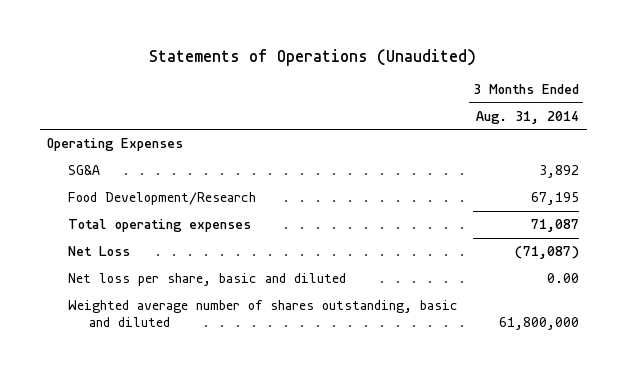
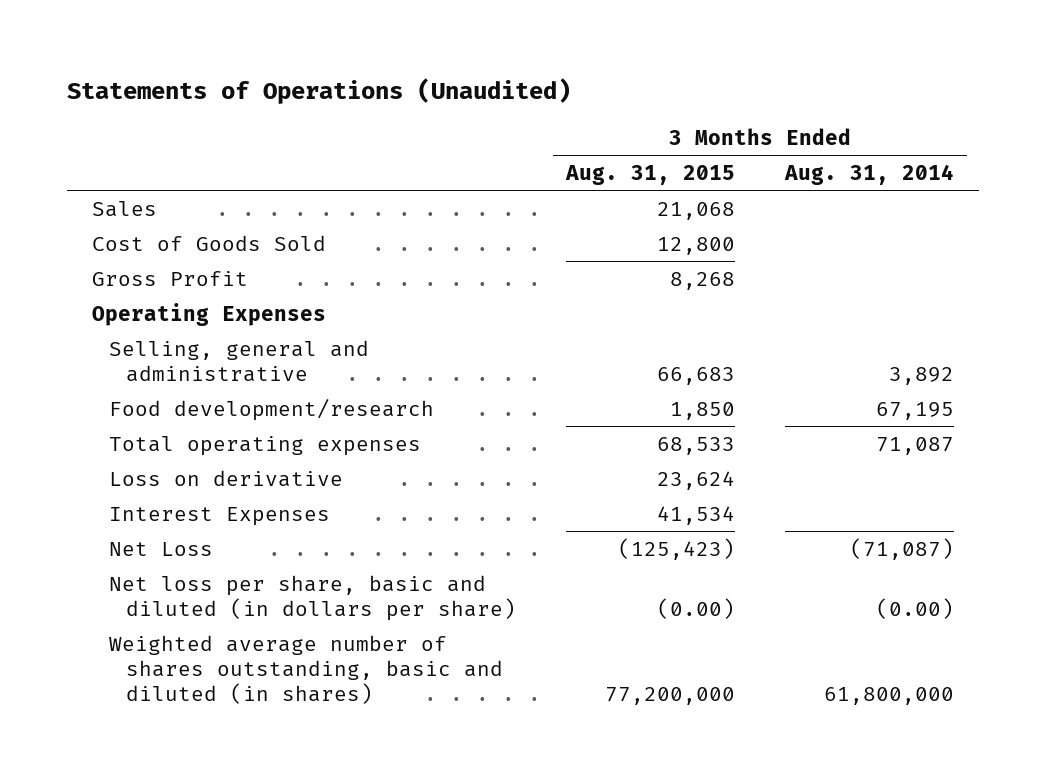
- | 3 Months Ended Aug. 31, 2014
+ | 3 Months Ended Aug. 31, 2015 | 3 Months Ended Aug. 31, 2014
+ Sales | 21,068 |
+ Cost of Goods Sold | 12,800 |
+ Gross Profit | 8,268 |
- SG&A | 3,892
- Food Development/Research | 67,195
+ Selling, general and administrative | 66,683 | 3,892
+ Food development/research | 1,850 | 67,195
+ Loss on derivative | 23,624 |
+ Interest Expenses | 41,534 |
- Net loss per share, basic and diluted | 0.00
- Weighted average number of shares outstanding, basic and diluted | 61,800,000
+ Net loss per share, basic and diluted (in dollars per share) | (0.00) | (0.00)
+ Weighted average number of shares outstanding, basic and diluted (in shares) | 77,200,000 | 61,800,000

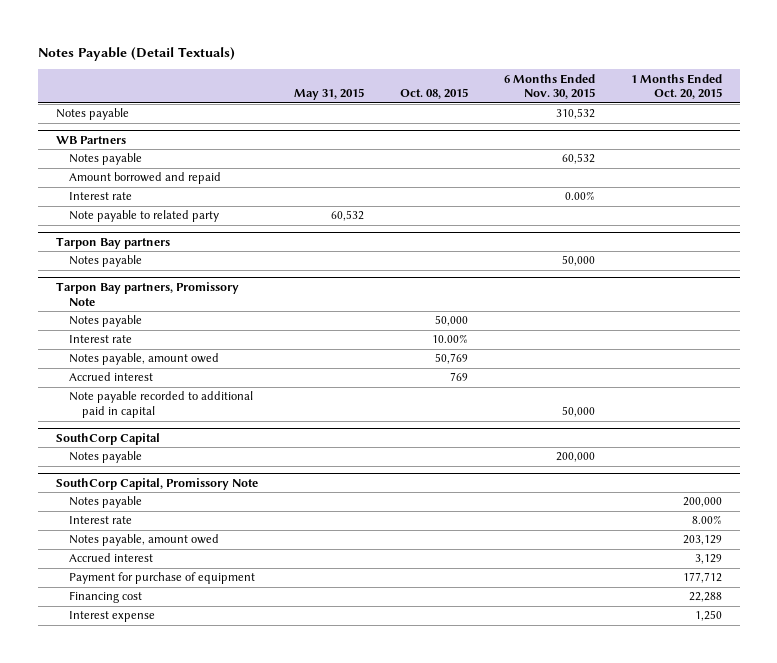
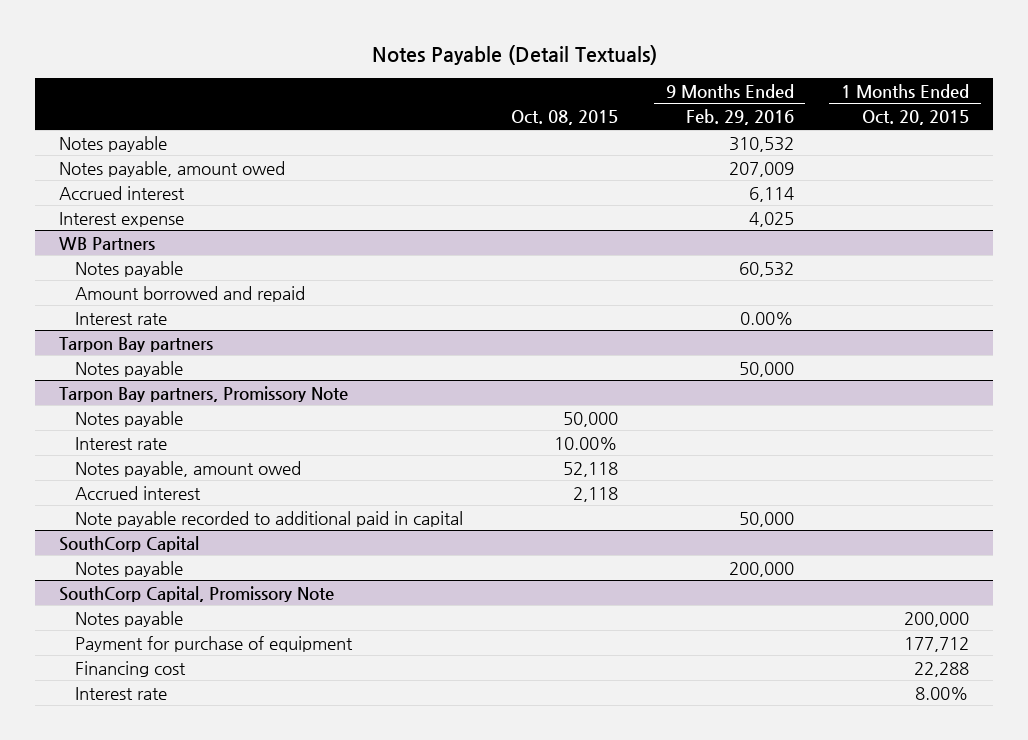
- | May 31, 2015 | Oct. 08, 2015 | 6 Months Ended Nov. 30, 2015 | 1 Months Ended Oct. 20, 2015
+ | Oct. 08, 2015 | 9 Months Ended Feb. 29, 2016 | 1 Months Ended Oct. 20, 2015
+ Notes payable, amount owed | | 207,009 |
+ Accrued interest | | 6,114 |
+ Interest expense | | 4,025 |
@ WB Partners
- Note payable to related party | 60,532 | | |
@ Tarpon Bay partners, Promissory Note
- Notes payable, amount owed | | 50,769 | |
- Accrued interest | | 769 | |
+ Notes payable, amount owed | 52,118 | |
+ Accrued interest | 2,118 | |
@ SouthCorp Capital, Promissory Note
- Notes payable, amount owed | | | | 203,129
- Accrued interest | | | | 3,129
- Interest expense | | | | 1,250
moved down: Interest rate | | | 8.00%

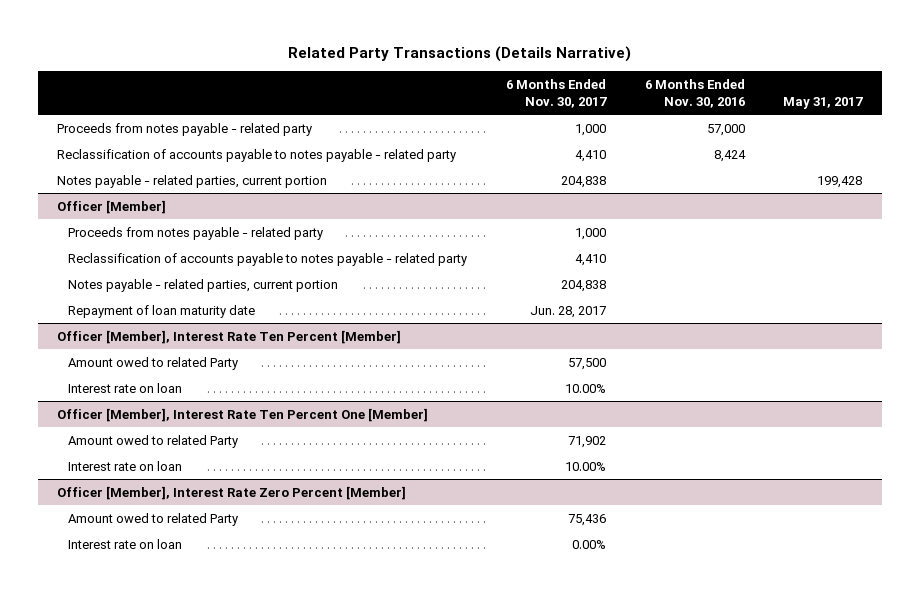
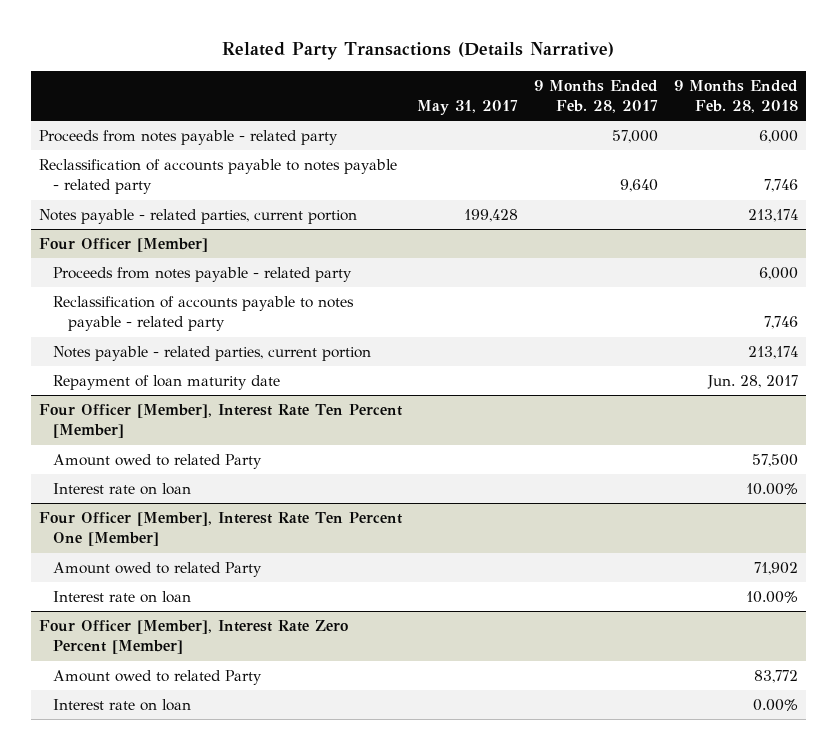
- | 6 Months Ended Nov. 30, 2017 | 6 Months Ended Nov. 30, 2016 | May 31, 2017
+ | May 31, 2017 | 9 Months Ended Feb. 28, 2017 | 9 Months Ended Feb. 28, 2018
- Officer [Member]
+ Four Officer [Member]
- Officer [Member], Interest Rate Ten Percent [Member]
+ Four Officer [Member], Interest Rate Ten Percent [Member]
- Officer [Member], Interest Rate Ten Percent One [Member]
+ Four Officer [Member], Interest Rate Ten Percent One [Member]
- Officer [Member], Interest Rate Zero Percent [Member]
+ Four Officer [Member], Interest Rate Zero Percent [Member]

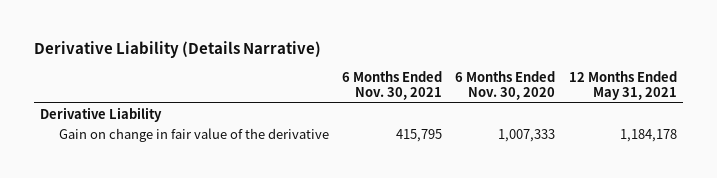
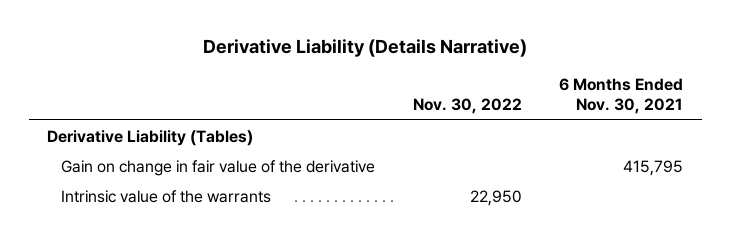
- | 6 Months Ended Nov. 30, 2021 | 6 Months Ended Nov. 30, 2020 | 12 Months Ended May 31, 2021
+ | Nov. 30, 2022 | 6 Months Ended Nov. 30, 2021
- Derivative Liability
+ Derivative Liability (Tables)
+ Intrinsic value of the warrants | 22,950 |

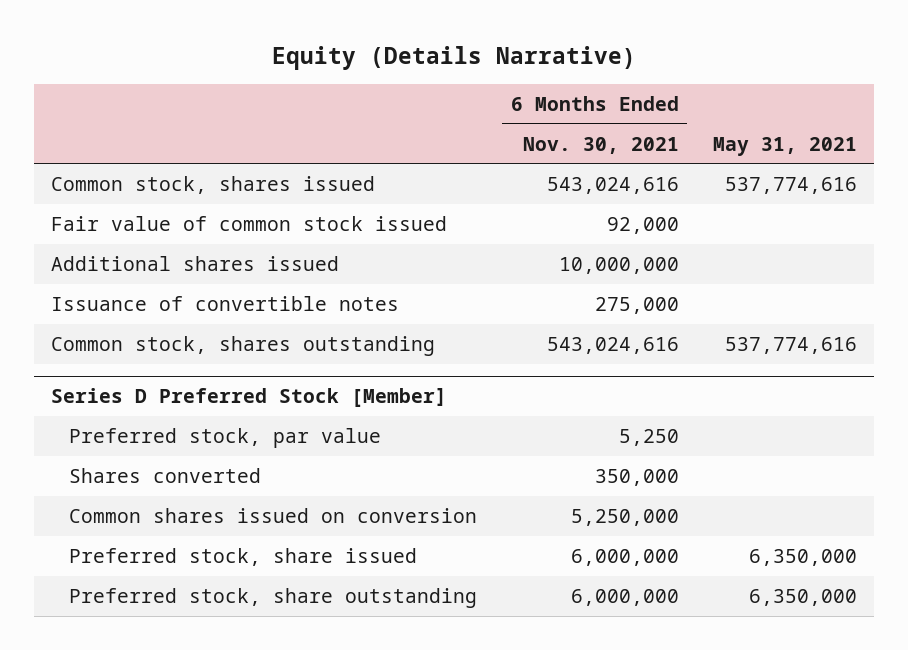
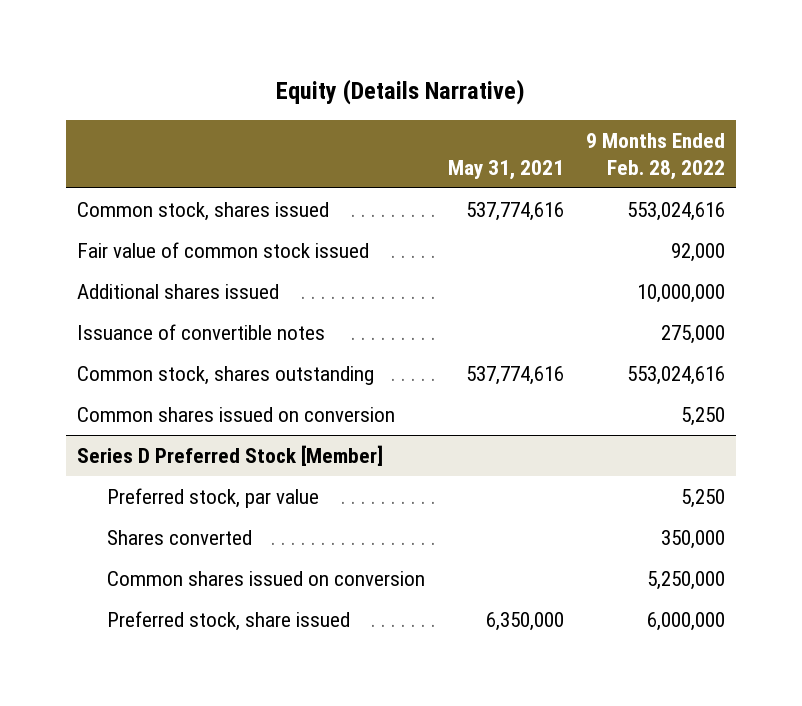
- | 6 Months Ended Nov. 30, 2021 | May 31, 2021
+ | May 31, 2021 | 9 Months Ended Feb. 28, 2022
+ Common shares issued on conversion | | 5,250
@ Series D Preferred Stock [Member]
- Preferred stock, share outstanding | 6,000,000 | 6,350,000

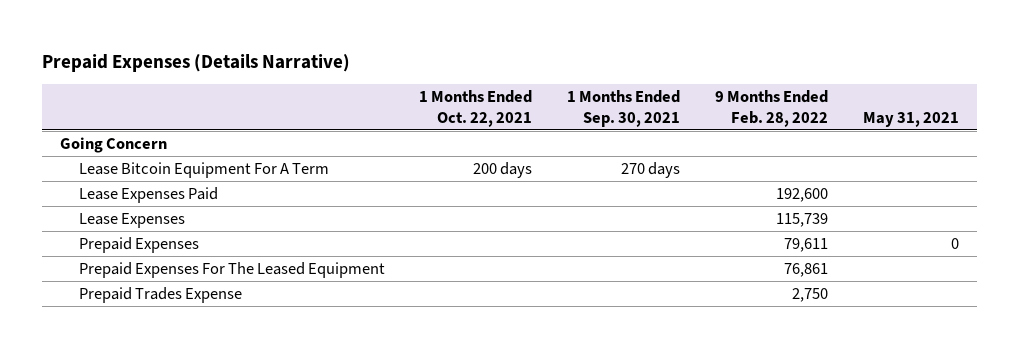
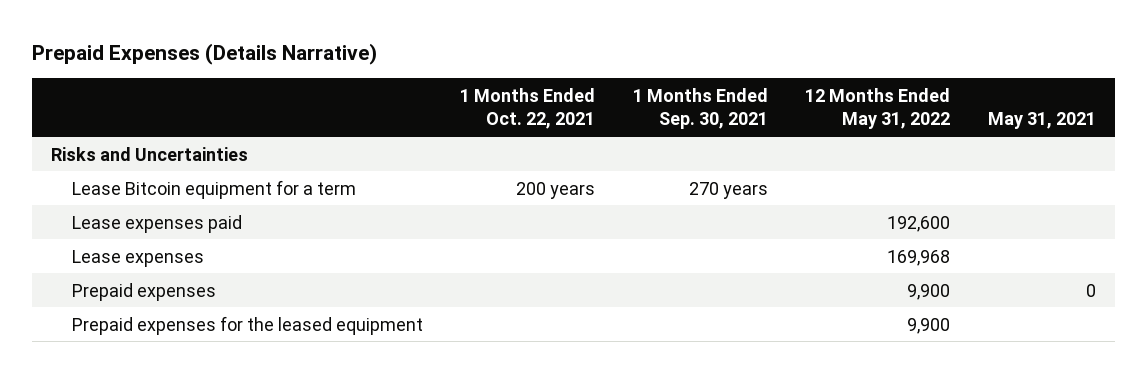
- | 1 Months Ended Oct. 22, 2021 | 1 Months Ended Sep. 30, 2021 | 9 Months Ended Feb. 28, 2022 | May 31, 2021
+ | 1 Months Ended Oct. 22, 2021 | 1 Months Ended Sep. 30, 2021 | 12 Months Ended May 31, 2022 | May 31, 2021
- Going Concern
- Lease Bitcoin Equipment For A Term | 200 days | 270 days | |
- Lease Expenses Paid | | | 192,600 |
- Lease Expenses | | | 115,739 |
- Prepaid Expenses | | | 79,611 | 0
- Prepaid Expenses For The Leased Equipment | | | 76,861 |
- Prepaid Trades Expense | | | 2,750 |
+ Risks and Uncertainties
+ Lease Bitcoin equipment for a term | 200 years | 270 years | |
+ Lease expenses paid | | | 192,600 |
+ Lease expenses | | | 169,968 |
+ Prepaid expenses | | | 9,900 | 0
+ Prepaid expenses for the leased equipment | | | 9,900 |

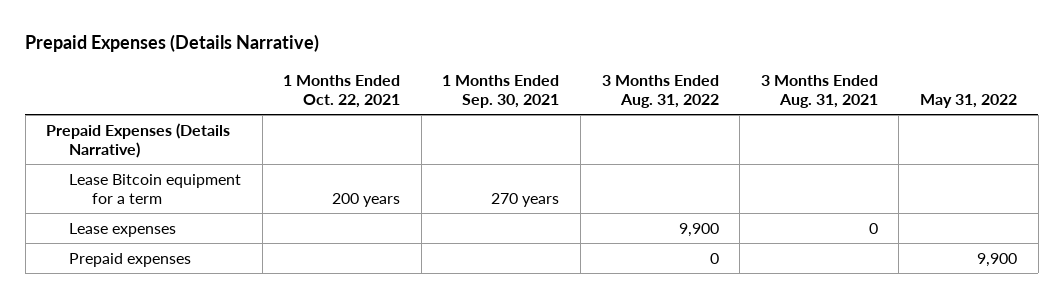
- | 1 Months Ended Oct. 22, 2021 | 1 Months Ended Sep. 30, 2021 | 12 Months Ended May 31, 2022 | May 31, 2021
+ | 1 Months Ended Oct. 22, 2021 | 1 Months Ended Sep. 30, 2021 | 3 Months Ended Aug. 31, 2022 | 3 Months Ended Aug. 31, 2021 | May 31, 2022
- Risks and Uncertainties
+ Prepaid Expenses (Details Narrative)
- Lease expenses paid | | | 192,600 |
- Prepaid expenses for the leased equipment | | | 9,900 |

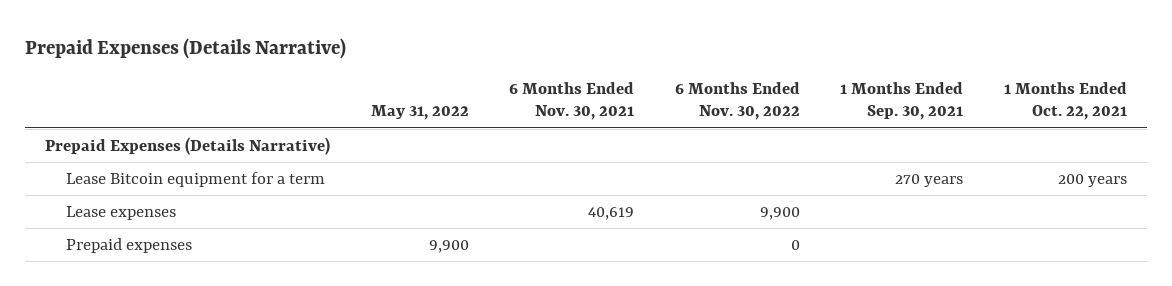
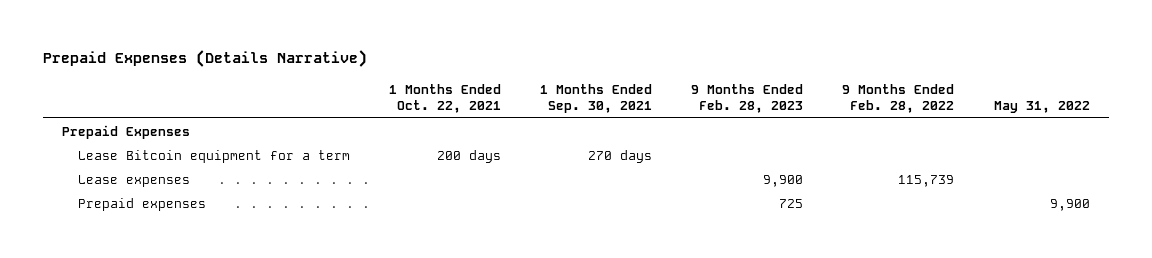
- | May 31, 2022 | 6 Months Ended Nov. 30, 2021 | 6 Months Ended Nov. 30, 2022 | 1 Months Ended Sep. 30, 2021 | 1 Months Ended Oct. 22, 2021
+ | 1 Months Ended Oct. 22, 2021 | 1 Months Ended Sep. 30, 2021 | 9 Months Ended Feb. 28, 2023 | 9 Months Ended Feb. 28, 2022 | May 31, 2022
- Prepaid Expenses (Details Narrative)
- Lease Bitcoin equipment for a term | | | | 270 years | 200 years
+ Prepaid Expenses
+ Lease Bitcoin equipment for a term | 200 days | 270 days | | |

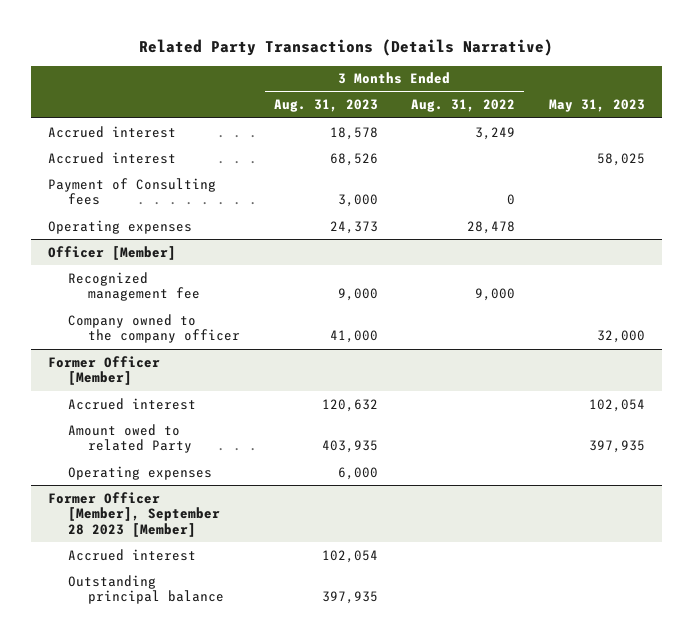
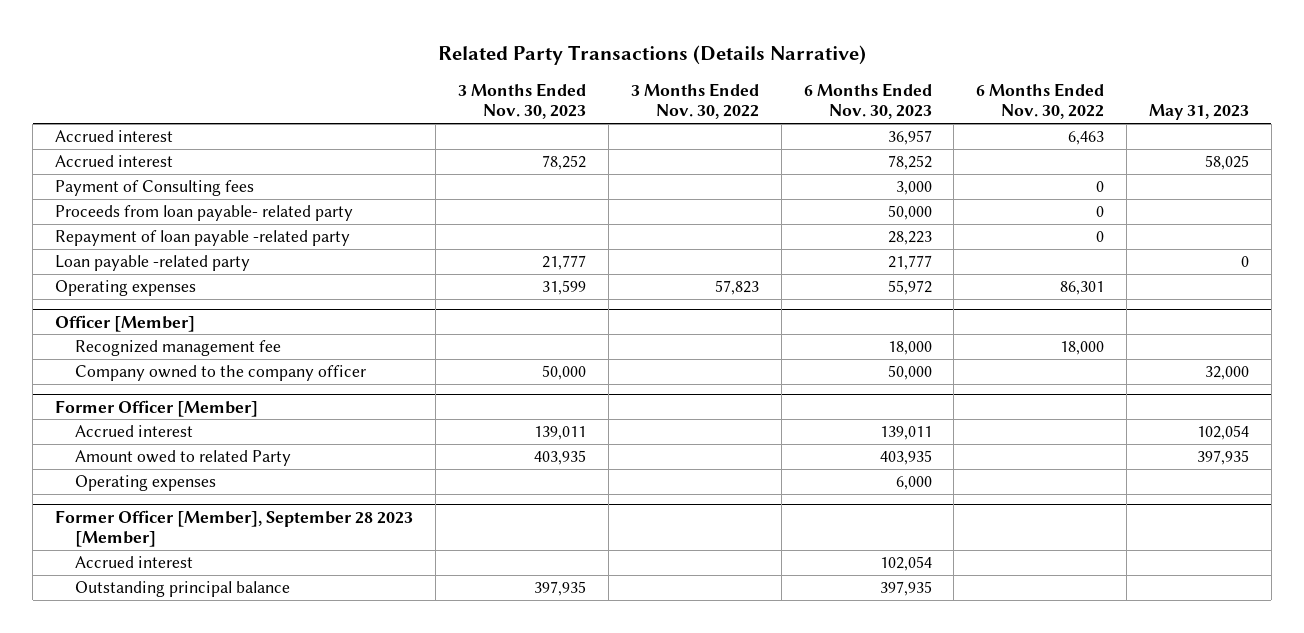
- | 3 Months Ended Aug. 31, 2023 | 3 Months Ended Aug. 31, 2022 | May 31, 2023
+ | 3 Months Ended Nov. 30, 2023 | 3 Months Ended Nov. 30, 2022 | 6 Months Ended Nov. 30, 2023 | 6 Months Ended Nov. 30, 2022 | May 31, 2023
+ Proceeds from loan payable- related party | | | 50,000 | 0 |
+ Repayment of loan payable -related party | | | 28,223 | 0 |
+ Loan payable -related party | 21,777 | | 21,777 | | 0

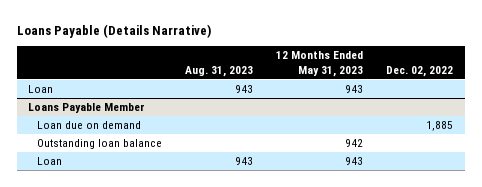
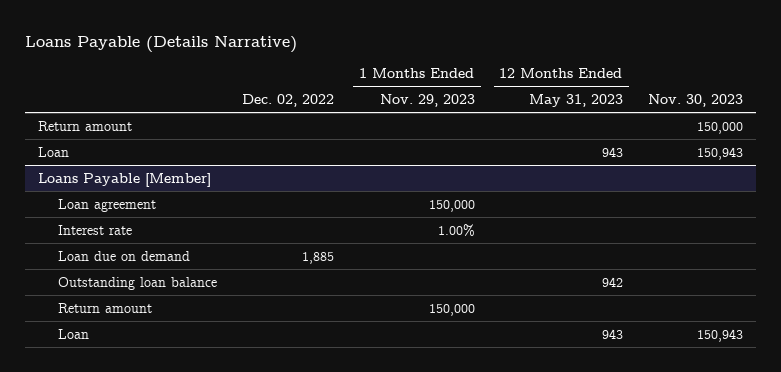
- | Aug. 31, 2023 | 12 Months Ended May 31, 2023 | Dec. 02, 2022
+ | Dec. 02, 2022 | 1 Months Ended Nov. 29, 2023 | 12 Months Ended May 31, 2023 | Nov. 30, 2023
+ Return amount | | | | 150,000
- Loans Payable Member
+ Loans Payable [Member]
+ Loan agreement | | 150,000 | |
+ Interest rate | | 1.00% | |
+ Return amount | | 150,000 | |

